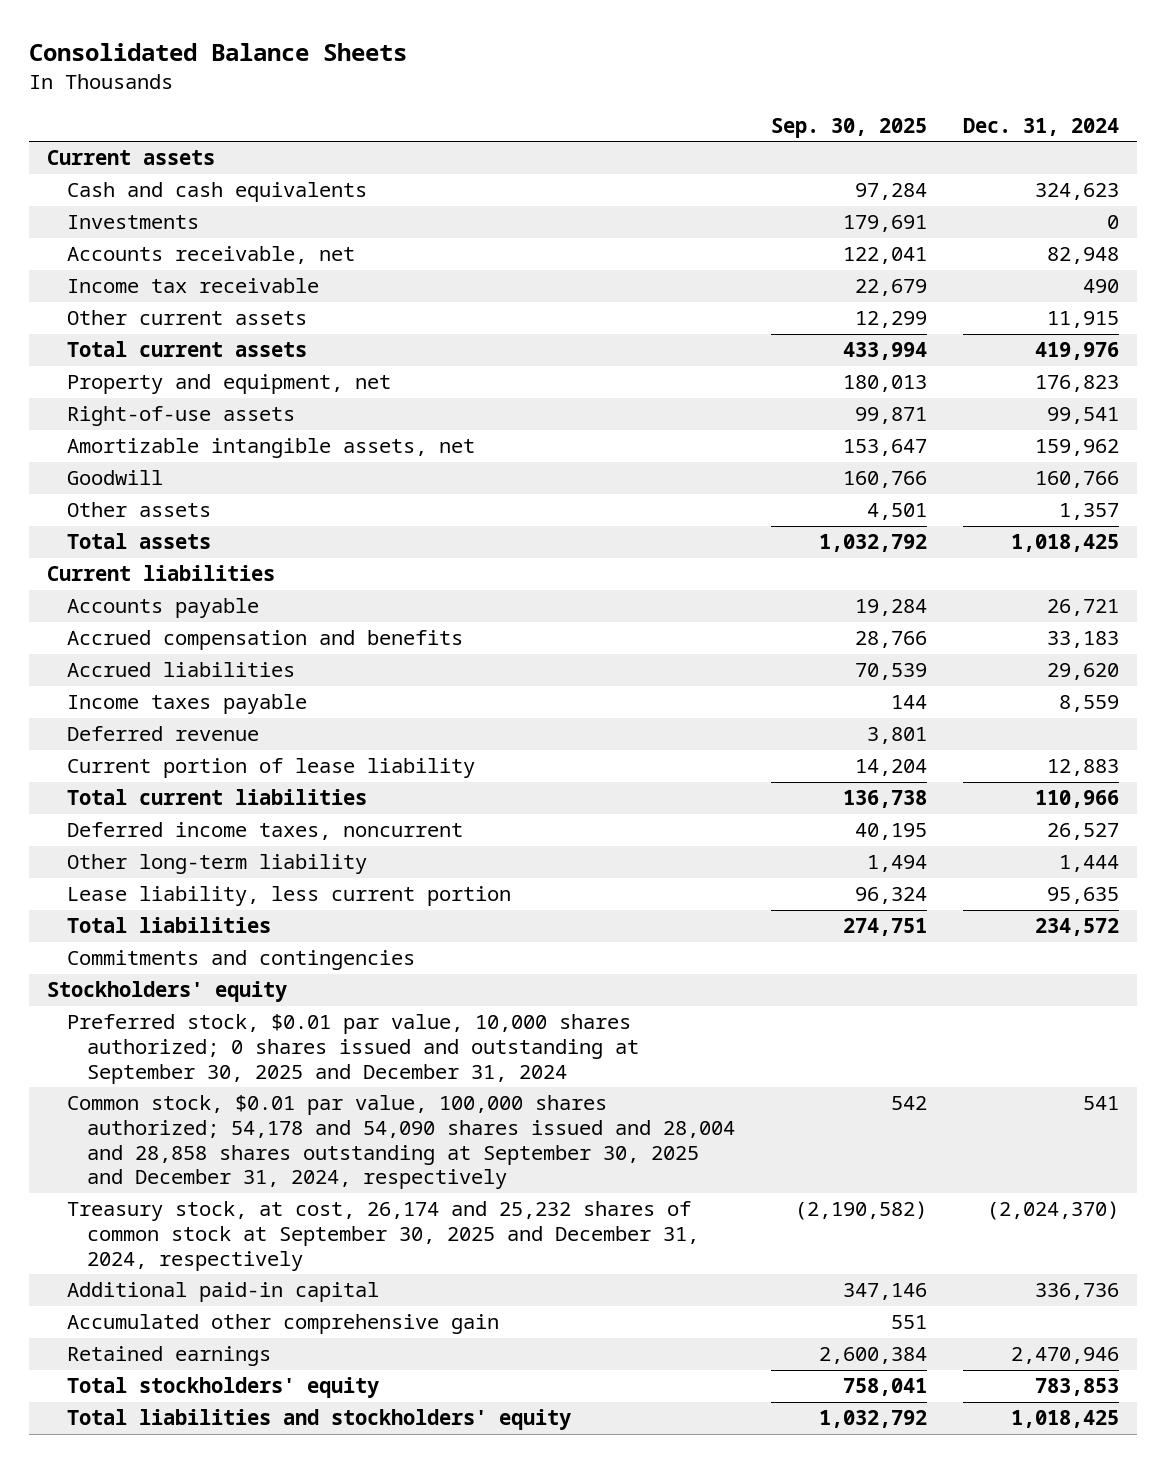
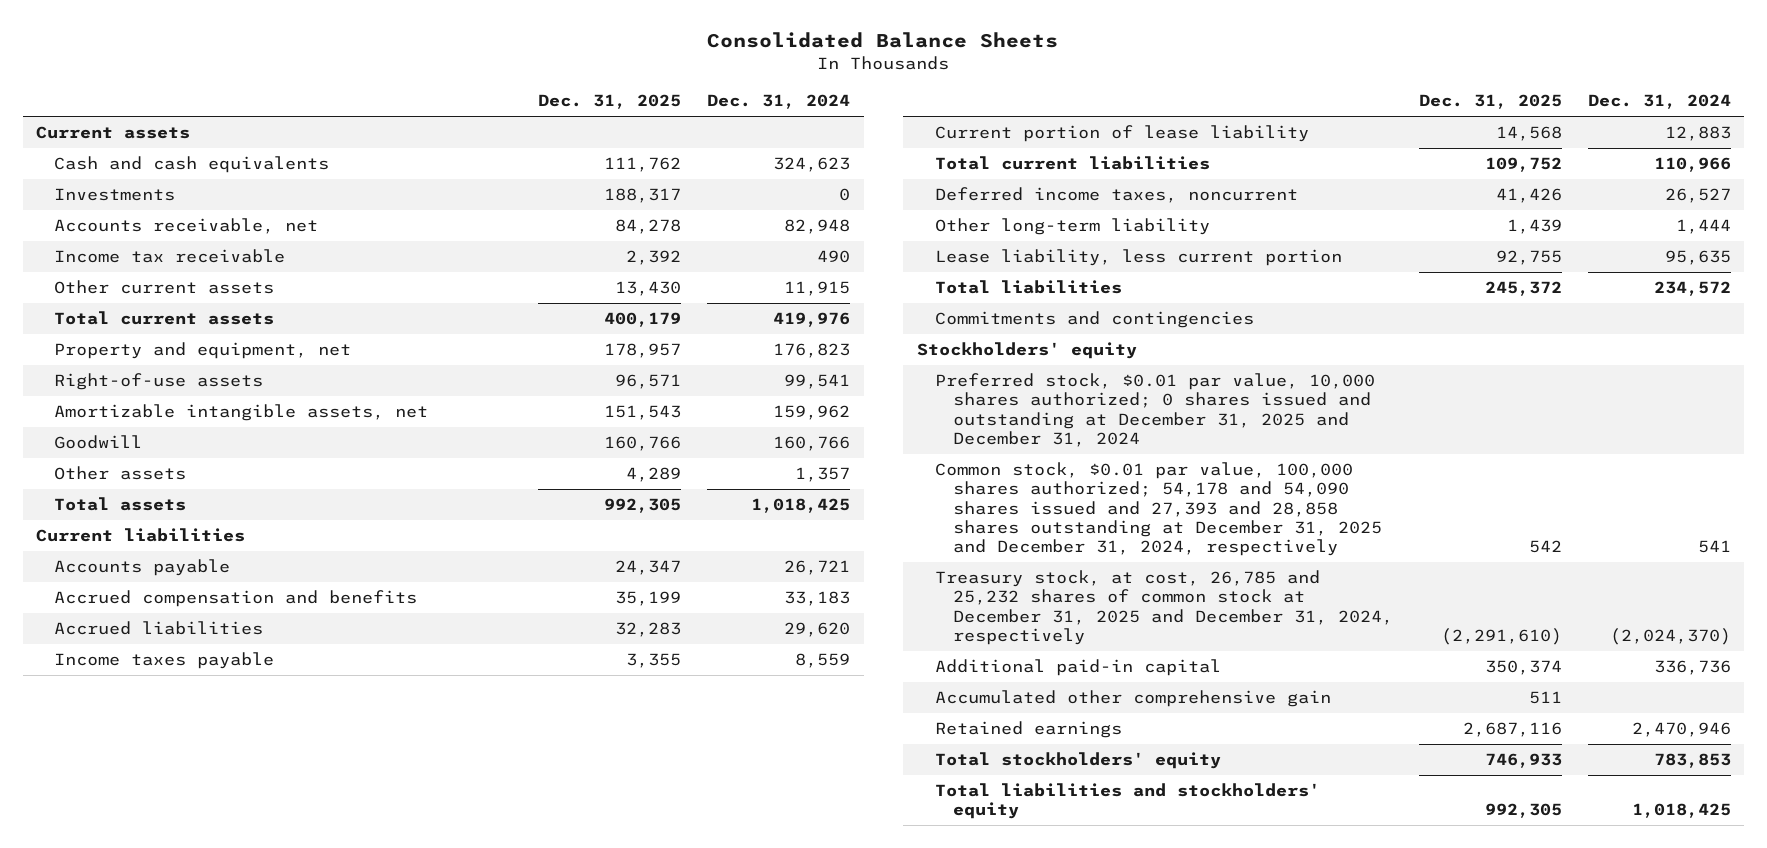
- | Sep. 30, 2025 | Dec. 31, 2024
+ | Dec. 31, 2025 | Dec. 31, 2024
- Deferred revenue | 3,801 |
- Preferred stock, $0.01 par value, 10,000 shares authorized; 0 shares issued and outstanding at September 30, 2025 and December 31, 2024
- Common stock, $0.01 par value, 100,000 shares authorized; 54,178 and 54,090 shares issued and 28,004 and 28,858 shares outstanding at September 30, 2025 and December 31, 2024, respectively | 542 | 541
- Treasury stock, at cost, 26,174 and 25,232 shares of common stock at September 30, 2025 and December 31, 2024, respectively | (2,190,582) | (2,024,370)
+ Preferred stock, $0.01 par value, 10,000 shares authorized; 0 shares issued and outstanding at December 31, 2025 and December 31, 2024
+ Common stock, $0.01 par value, 100,000 shares authorized; 54,178 and 54,090 shares issued and 27,393 and 28,858 shares outstanding at December 31, 2025 and December 31, 2024, respectively | 542 | 541
+ Treasury stock, at cost, 26,785 and 25,232 shares of common stock at December 31, 2025 and December 31, 2024, respectively | (2,291,610) | (2,024,370)

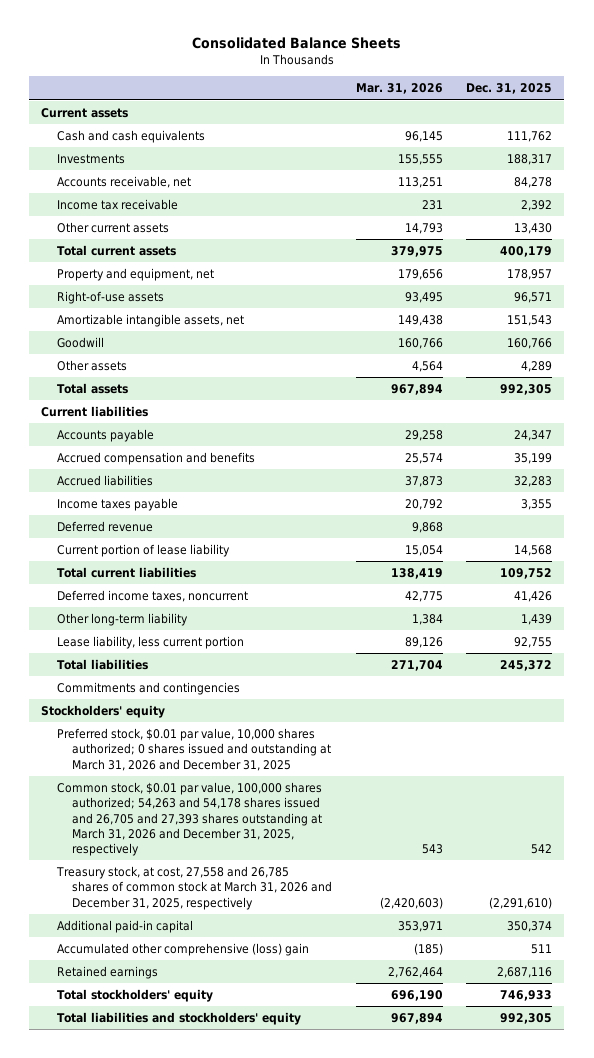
- | Dec. 31, 2025 | Dec. 31, 2024
+ | Mar. 31, 2026 | Dec. 31, 2025
+ Deferred revenue | 9,868 |
- Preferred stock, $0.01 par value, 10,000 shares authorized; 0 shares issued and outstanding at December 31, 2025 and December 31, 2024
- Common stock, $0.01 par value, 100,000 shares authorized; 54,178 and 54,090 shares issued and 27,393 and 28,858 shares outstanding at December 31, 2025 and December 31, 2024, respectively | 542 | 541
- Treasury stock, at cost, 26,785 and 25,232 shares of common stock at December 31, 2025 and December 31, 2024, respectively | (2,291,610) | (2,024,370)
+ Preferred stock, $0.01 par value, 10,000 shares authorized; 0 shares issued and outstanding at March 31, 2026 and December 31, 2025
+ Common stock, $0.01 par value, 100,000 shares authorized; 54,263 and 54,178 shares issued and 26,705 and 27,393 shares outstanding at March 31, 2026 and December 31, 2025, respectively | 543 | 542
+ Treasury stock, at cost, 27,558 and 26,785 shares of common stock at March 31, 2026 and December 31, 2025, respectively | (2,420,603) | (2,291,610)
- Accumulated other comprehensive gain | 511 |
+ Accumulated other comprehensive (loss) gain | (185) | 511

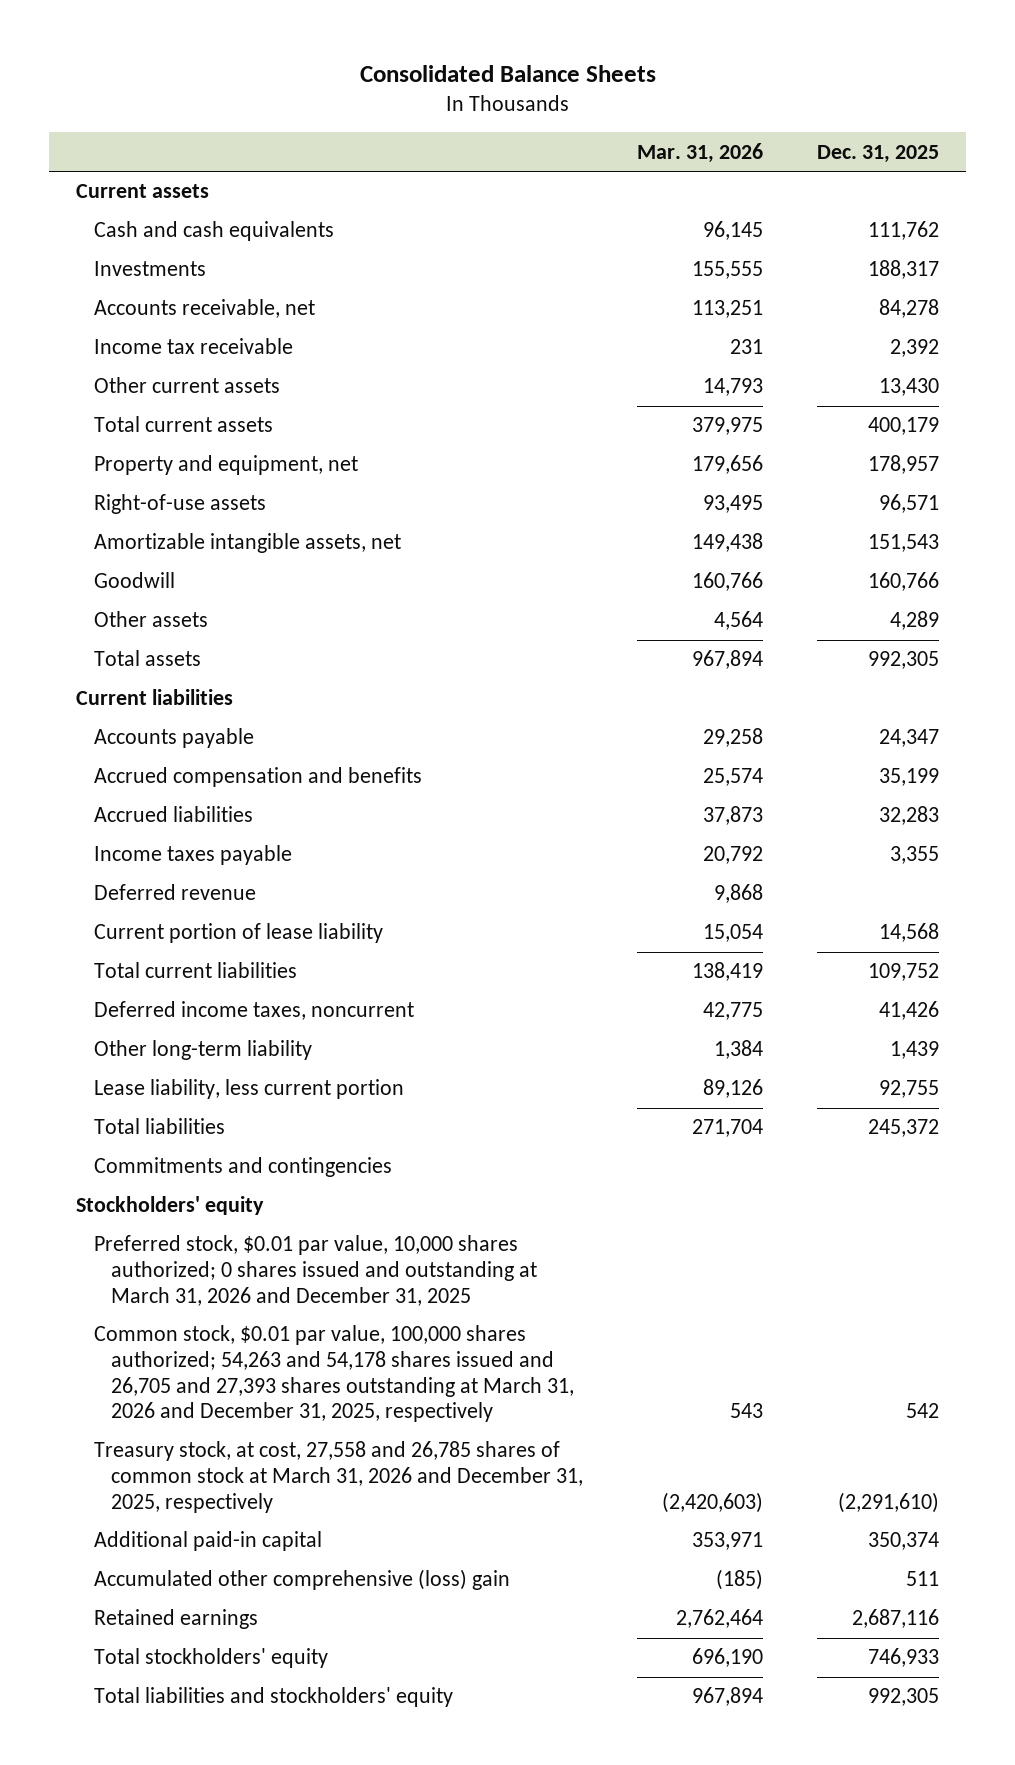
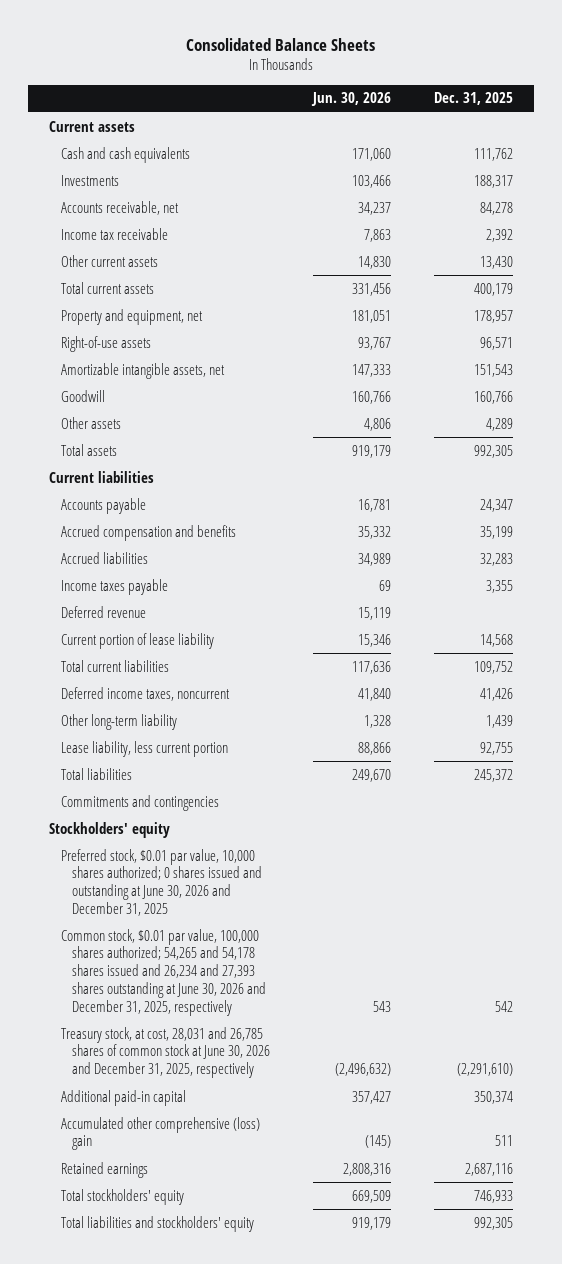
- | Mar. 31, 2026 | Dec. 31, 2025
+ | Jun. 30, 2026 | Dec. 31, 2025
- Preferred stock, $0.01 par value, 10,000 shares authorized; 0 shares issued and outstanding at March 31, 2026 and December 31, 2025
- Common stock, $0.01 par value, 100,000 shares authorized; 54,263 and 54,178 shares issued and 26,705 and 27,393 shares outstanding at March 31, 2026 and December 31, 2025, respectively | 543 | 542
- Treasury stock, at cost, 27,558 and 26,785 shares of common stock at March 31, 2026 and December 31, 2025, respectively | (2,420,603) | (2,291,610)
+ Preferred stock, $0.01 par value, 10,000 shares authorized; 0 shares issued and outstanding at June 30, 2026 and December 31, 2025
+ Common stock, $0.01 par value, 100,000 shares authorized; 54,265 and 54,178 shares issued and 26,234 and 27,393 shares outstanding at June 30, 2026 and December 31, 2025, respectively | 543 | 542
+ Treasury stock, at cost, 28,031 and 26,785 shares of common stock at June 30, 2026 and December 31, 2025, respectively | (2,496,632) | (2,291,610)

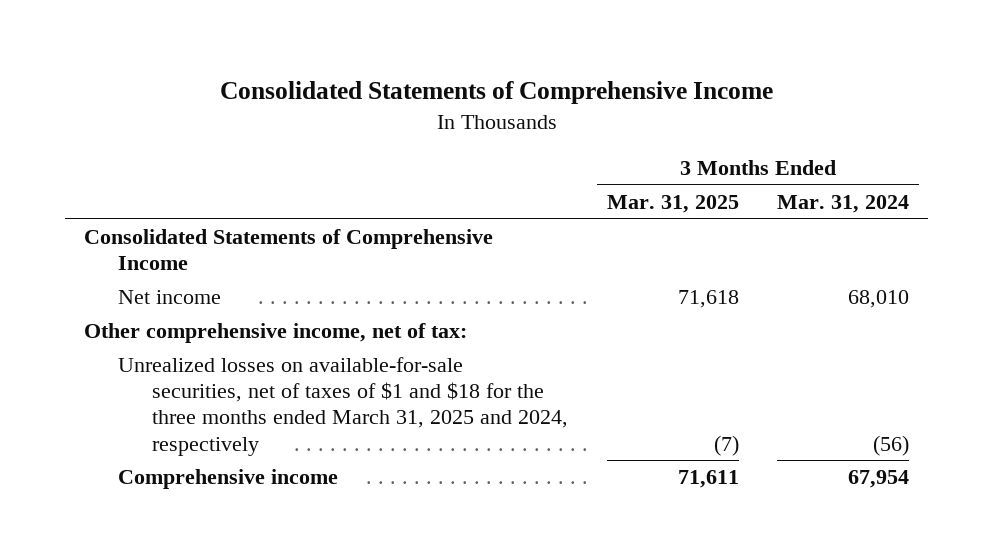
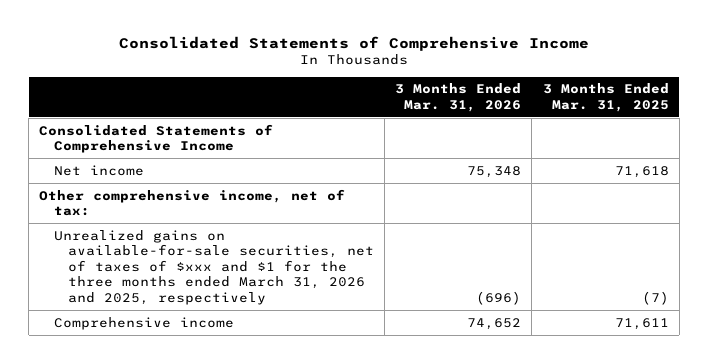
- | 3 Months Ended Mar. 31, 2025 | 3 Months Ended Mar. 31, 2024
+ | 3 Months Ended Mar. 31, 2026 | 3 Months Ended Mar. 31, 2025
- Unrealized losses on available-for-sale securities, net of taxes of $1 and $18 for the three months ended March 31, 2025 and 2024, respectively | (7) | (56)
+ Unrealized gains on available-for-sale securities, net of taxes of $xxx and $1 for the three months ended March 31, 2026 and 2025, respectively | (696) | (7)

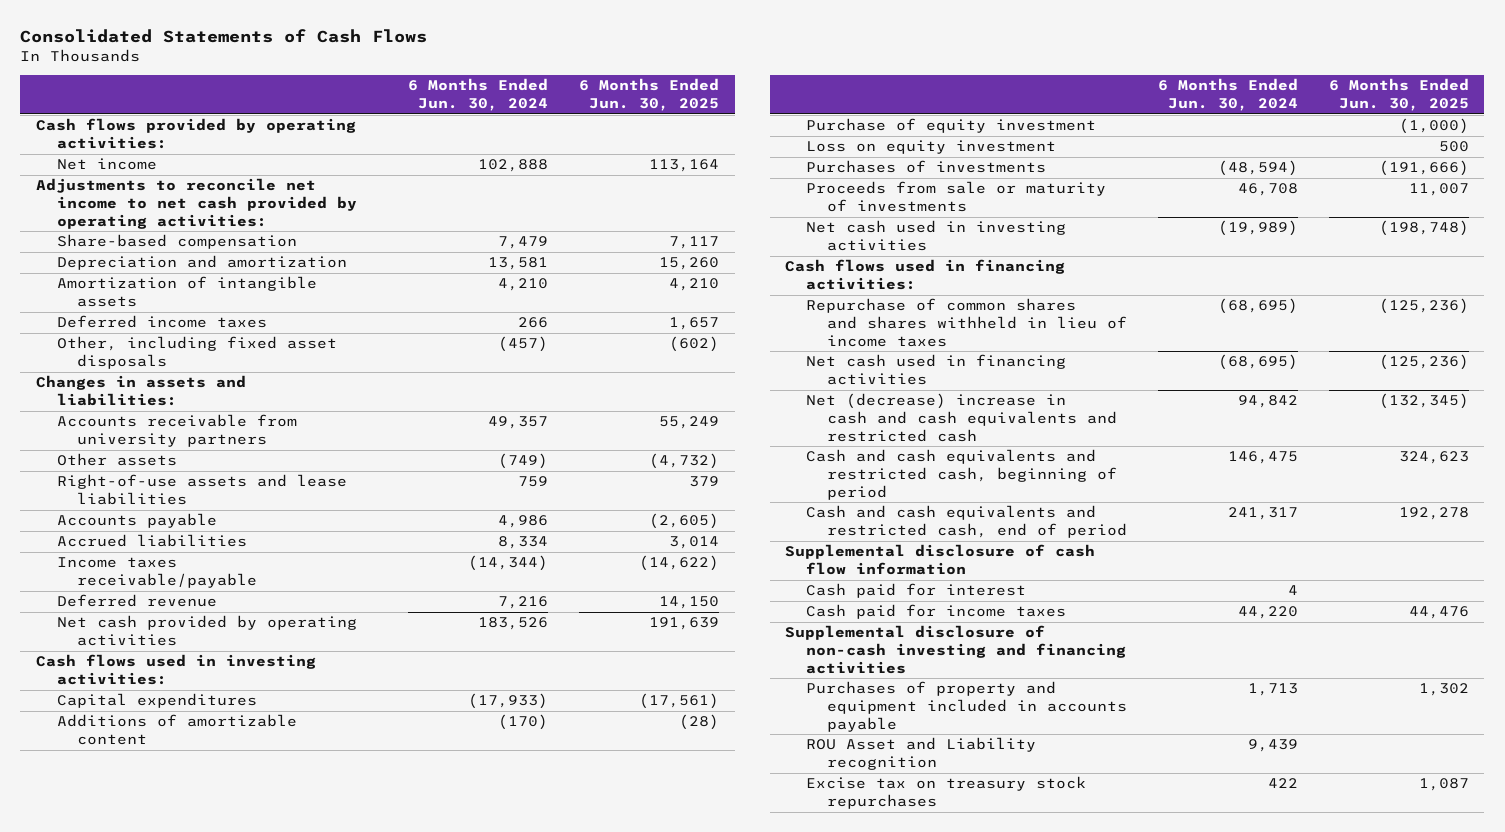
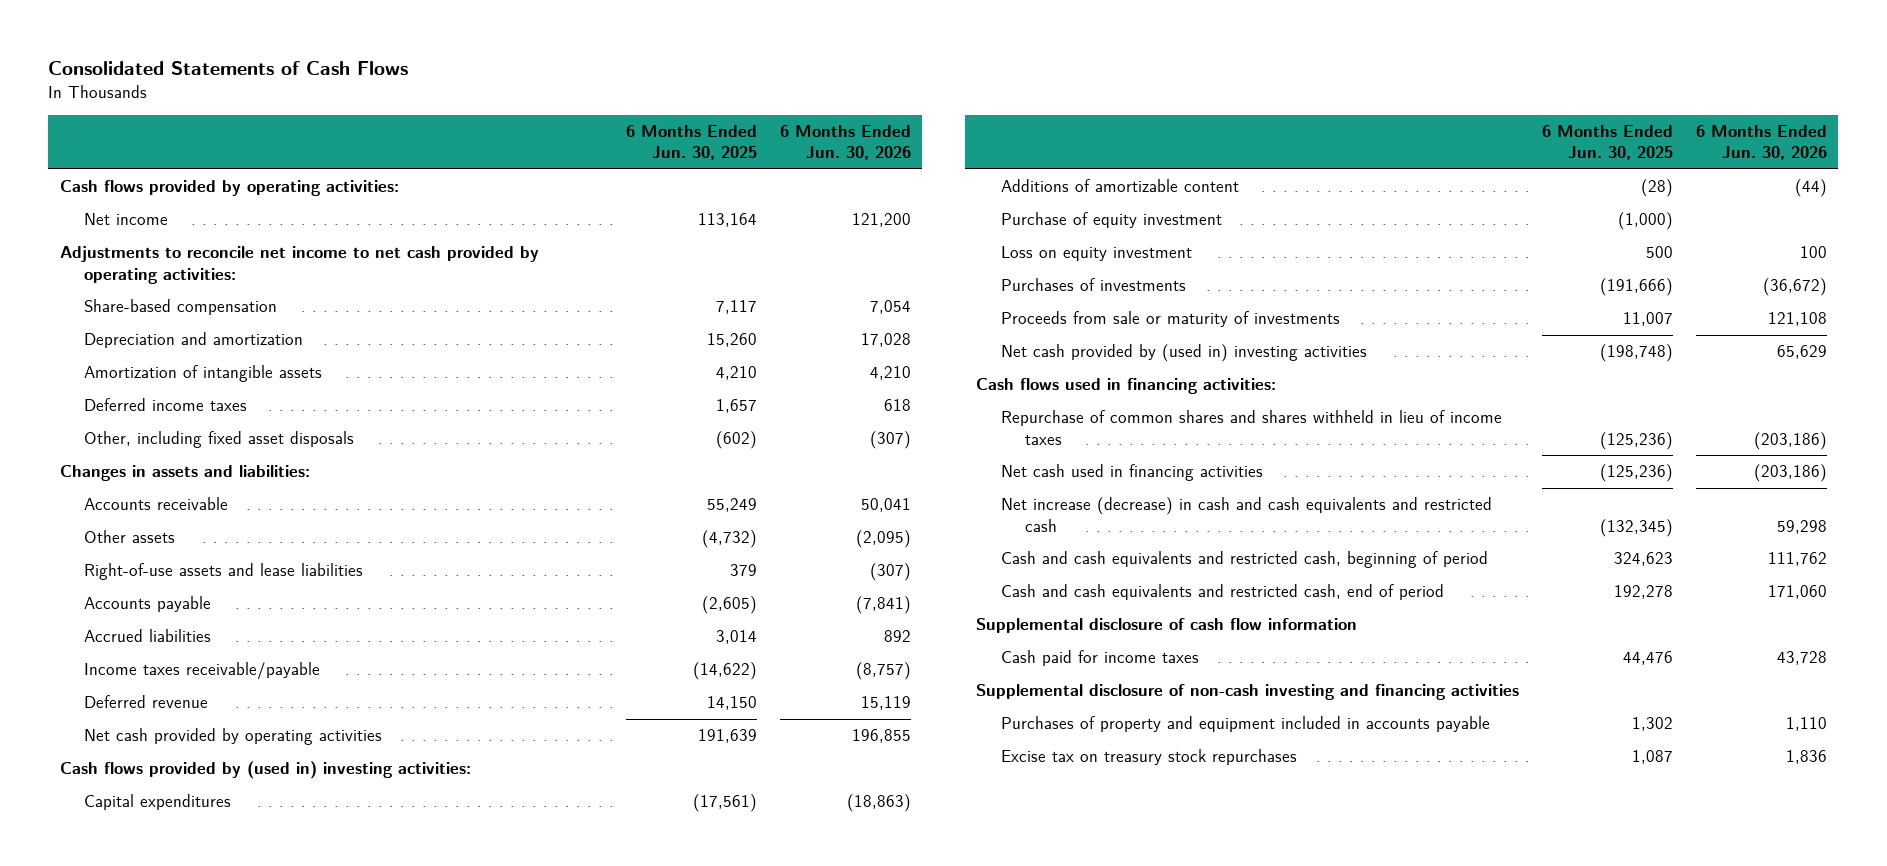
- | 6 Months Ended Jun. 30, 2024 | 6 Months Ended Jun. 30, 2025
+ | 6 Months Ended Jun. 30, 2025 | 6 Months Ended Jun. 30, 2026
- Accounts receivable from university partners | 49,357 | 55,249
+ Accounts receivable | 55,249 | 50,041
- Cash flows used in investing activities:
+ Cash flows provided by (used in) investing activities:
- Net cash used in investing activities | (19,989) | (198,748)
+ Net cash provided by (used in) investing activities | (198,748) | 65,629
- Net (decrease) increase in cash and cash equivalents and restricted cash | 94,842 | (132,345)
+ Net increase (decrease) in cash and cash equivalents and restricted cash | (132,345) | 59,298
- Cash paid for interest | 4 |
- ROU Asset and Liability recognition | 9,439 |

